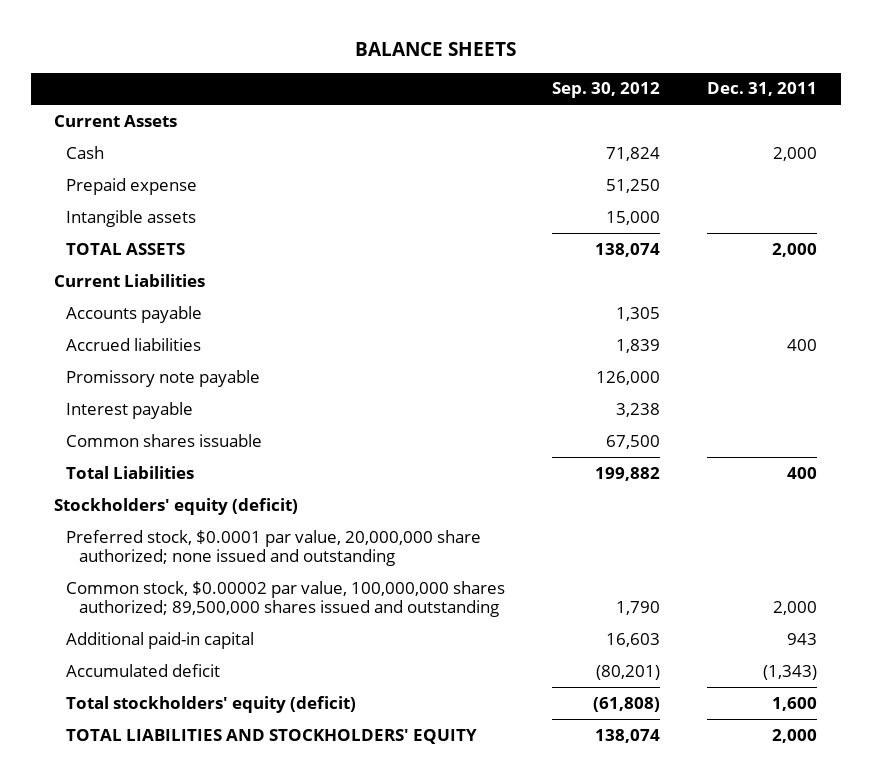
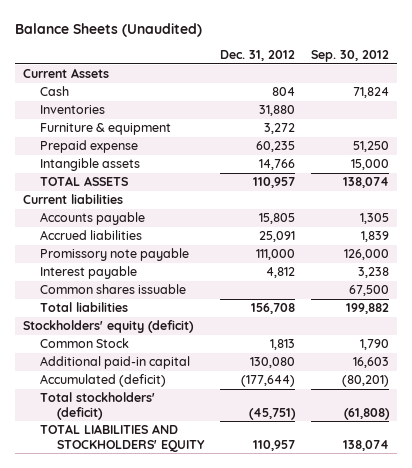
- BALANCE SHEETS
+ Balance Sheets (Unaudited)
- | Sep. 30, 2012 | Dec. 31, 2011
+ | Dec. 31, 2012 | Sep. 30, 2012
+ Inventories | 31,880 |
+ Furniture & equipment | 3,272 |
- Current Liabilities
+ Current liabilities
- Total Liabilities | 199,882 | 400
+ Total liabilities | 156,708 | 199,882
- Preferred stock, $0.0001 par value, 20,000,000 share authorized; none issued and outstanding
- Common stock, $0.00002 par value, 100,000,000 shares authorized; 89,500,000 shares issued and outstanding | 1,790 | 2,000
+ Common Stock | 1,813 | 1,790
- Accumulated deficit | (80,201) | (1,343)
- Total stockholders' equity (deficit) | (61,808) | 1,600
+ Accumulated (deficit) | (177,644) | (80,201)
+ Total stockholders' (deficit) | (45,751) | (61,808)

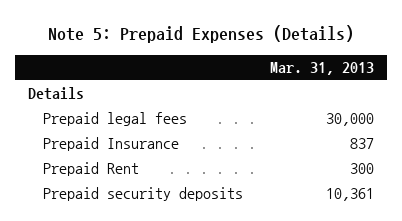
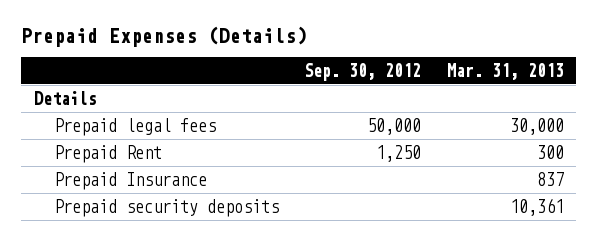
- Note 5: Prepaid Expenses (Details)
+ Prepaid Expenses (Details)
- | Mar. 31, 2013
+ | Sep. 30, 2012 | Mar. 31, 2013
moved down: Prepaid Insurance | | 837

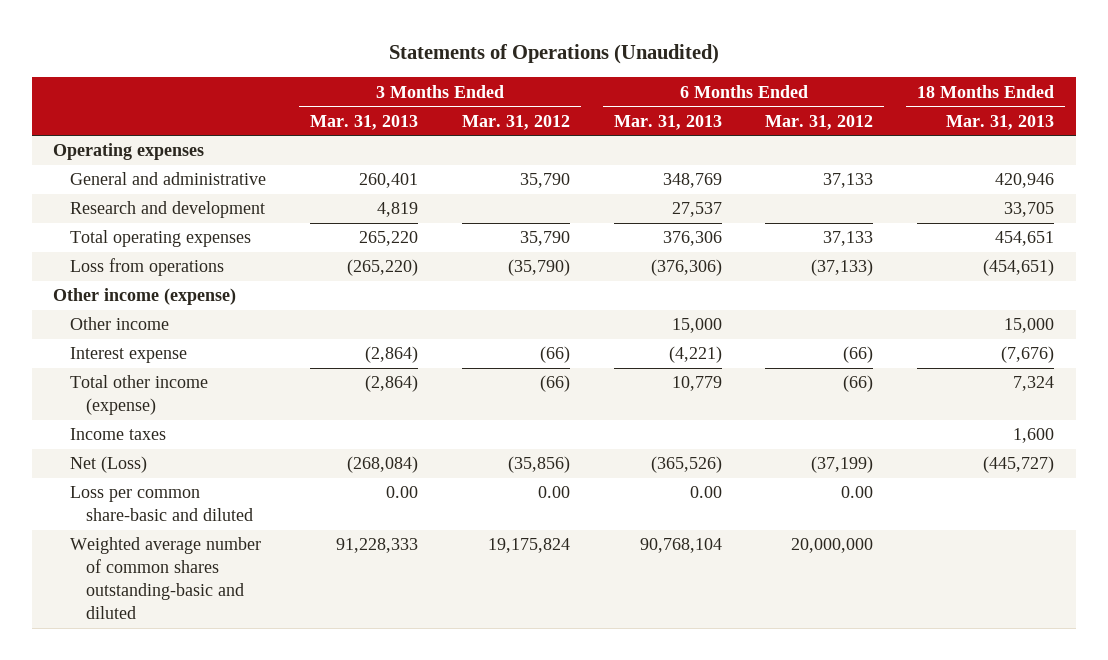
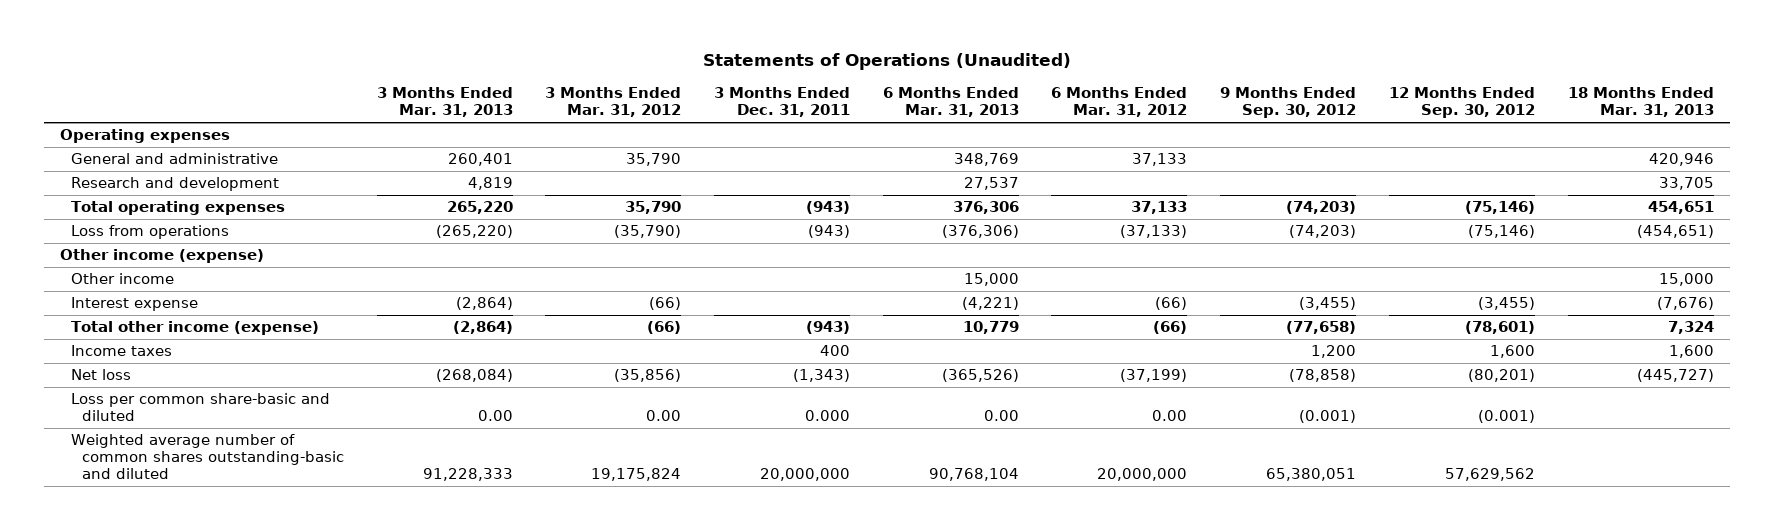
- | 3 Months Ended Mar. 31, 2013 | 3 Months Ended Mar. 31, 2012 | 6 Months Ended Mar. 31, 2013 | 6 Months Ended Mar. 31, 2012 | 18 Months Ended Mar. 31, 2013
+ | 3 Months Ended Mar. 31, 2013 | 3 Months Ended Mar. 31, 2012 | 3 Months Ended Dec. 31, 2011 | 6 Months Ended Mar. 31, 2013 | 6 Months Ended Mar. 31, 2012 | 9 Months Ended Sep. 30, 2012 | 12 Months Ended Sep. 30, 2012 | 18 Months Ended Mar. 31, 2013
- Net (Loss) | (268,084) | (35,856) | (365,526) | (37,199) | (445,727)
+ Net loss | (268,084) | (35,856) | (1,343) | (365,526) | (37,199) | (78,858) | (80,201) | (445,727)

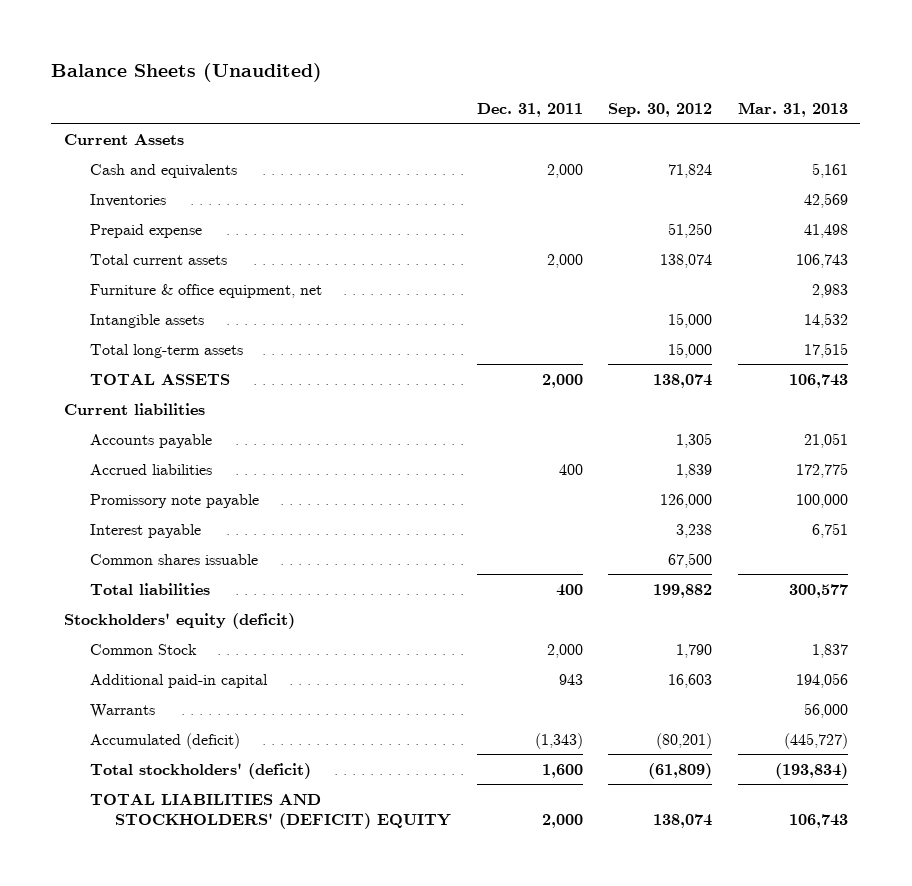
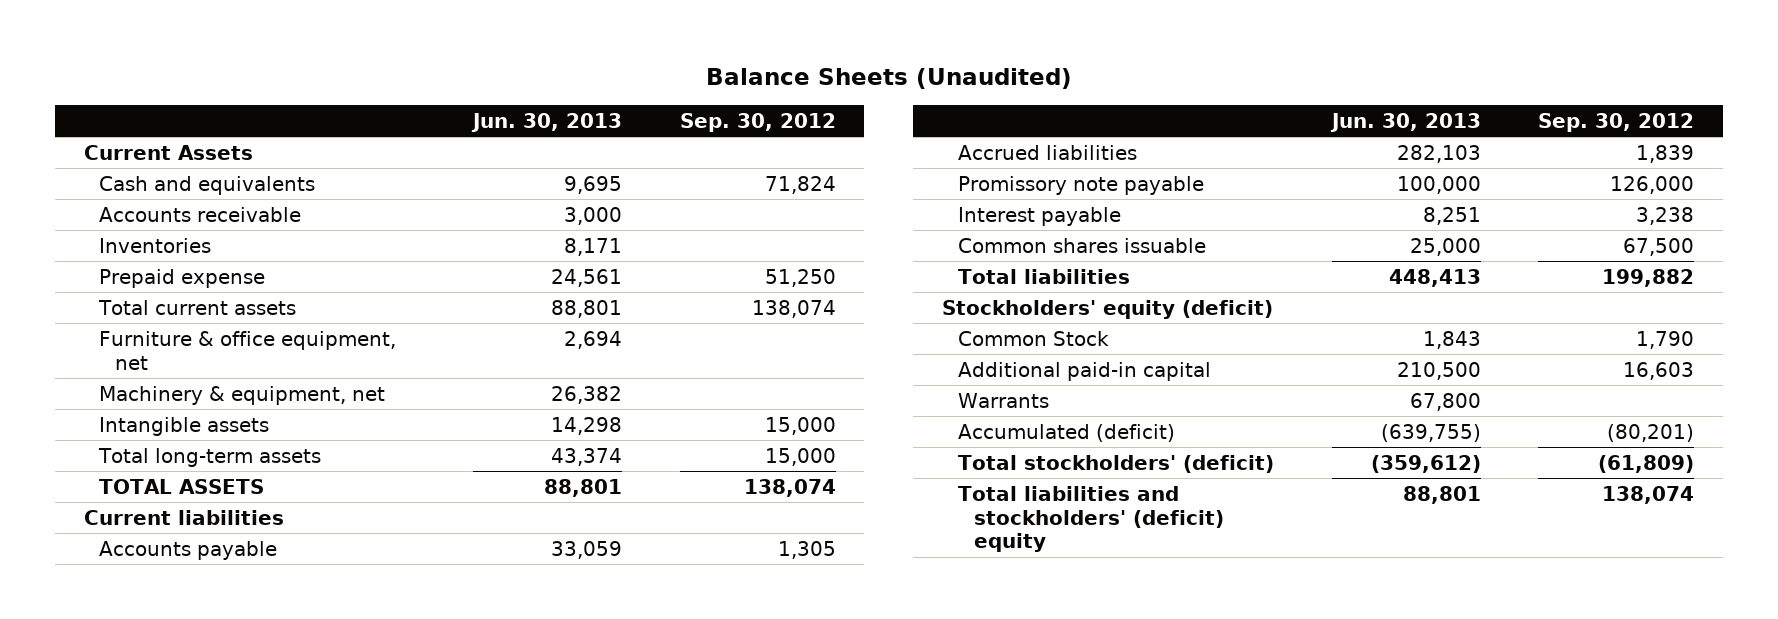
- | Dec. 31, 2011 | Sep. 30, 2012 | Mar. 31, 2013
+ | Jun. 30, 2013 | Sep. 30, 2012
+ Accounts receivable | 3,000 |
+ Machinery & equipment, net | 26,382 |
- TOTAL LIABILITIES AND STOCKHOLDERS' (DEFICIT) EQUITY | 2,000 | 138,074 | 106,743
+ Total liabilities and stockholders' (deficit) equity | 88,801 | 138,074

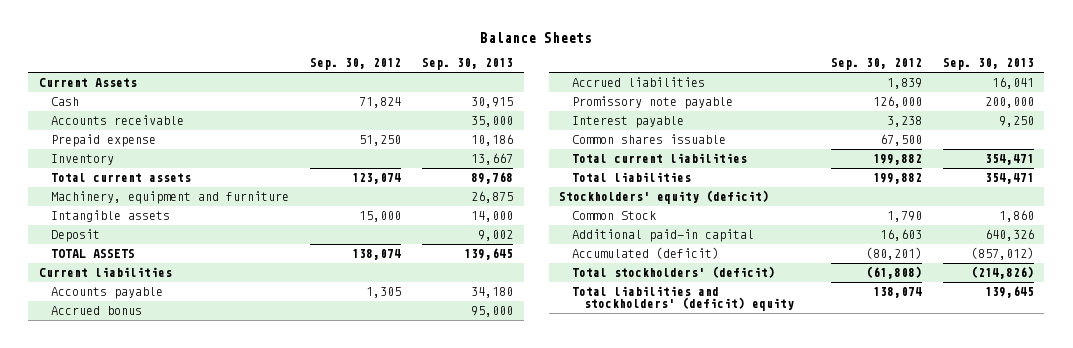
- Balance Sheets (Unaudited)
+ Balance Sheets
- | Jun. 30, 2013 | Sep. 30, 2012
+ | Sep. 30, 2012 | Sep. 30, 2013
- Cash and equivalents | 9,695 | 71,824
+ Cash | 71,824 | 30,915
- Inventories | 8,171 |
- Total current assets | 88,801 | 138,074
- Furniture & office equipment, net | 2,694 |
- Machinery & equipment, net | 26,382 |
+ Inventory | | 13,667
+ Total current assets | 123,074 | 89,768
+ Machinery, equipment and furniture | | 26,875
- Total long-term assets | 43,374 | 15,000
+ Deposit | | 9,002
+ Accrued bonus | | 95,000
+ Total current liabilities | 199,882 | 354,471
- Warrants | 67,800 |
- Total stockholders' (deficit) | (359,612) | (61,809)
+ Total stockholders' (deficit) | (61,808) | (214,826)

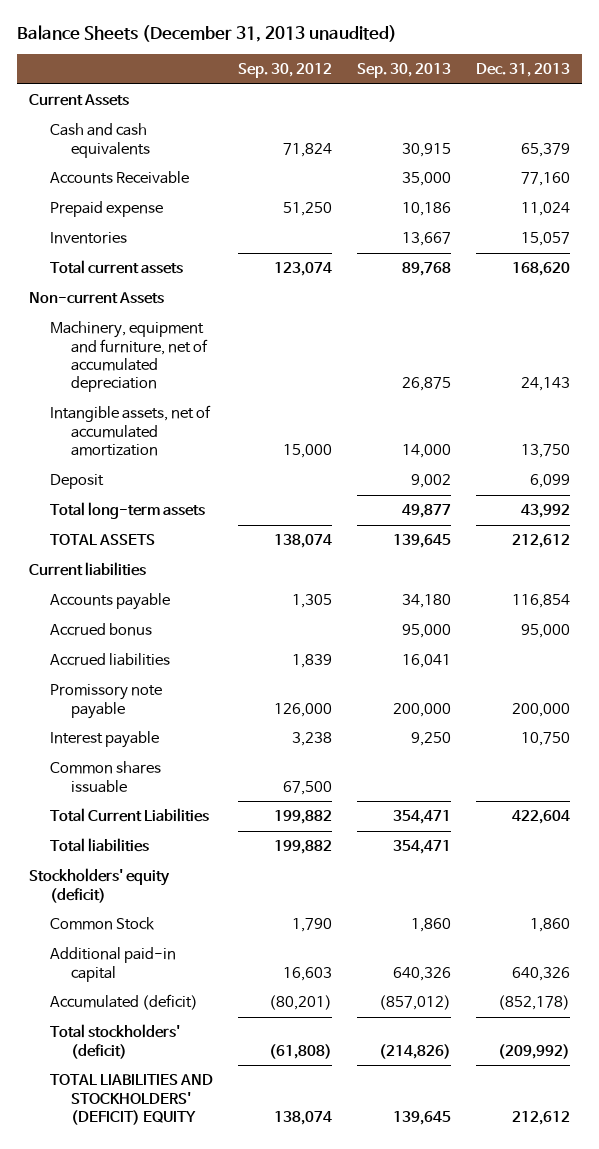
- Balance Sheets
+ Balance Sheets (December 31, 2013 unaudited)
- | Sep. 30, 2012 | Sep. 30, 2013
+ | Sep. 30, 2012 | Sep. 30, 2013 | Dec. 31, 2013
- Cash | 71,824 | 30,915
- Accounts receivable | | 35,000
+ Cash and cash equivalents | 71,824 | 30,915 | 65,379
+ Accounts Receivable | | 35,000 | 77,160
- Inventory | | 13,667
+ Inventories | | 13,667 | 15,057
- Machinery, equipment and furniture | | 26,875
- Intangible assets | 15,000 | 14,000
+ Non-current Assets
+ Machinery, equipment and furniture, net of accumulated depreciation | | 26,875 | 24,143
+ Intangible assets, net of accumulated amortization | 15,000 | 14,000 | 13,750
+ Total long-term assets | | 49,877 | 43,992
- Total current liabilities | 199,882 | 354,471
+ Total Current Liabilities | 199,882 | 354,471 | 422,604
- Total liabilities and stockholders' (deficit) equity | 138,074 | 139,645
+ TOTAL LIABILITIES AND STOCKHOLDERS' (DEFICIT) EQUITY | 138,074 | 139,645 | 212,612

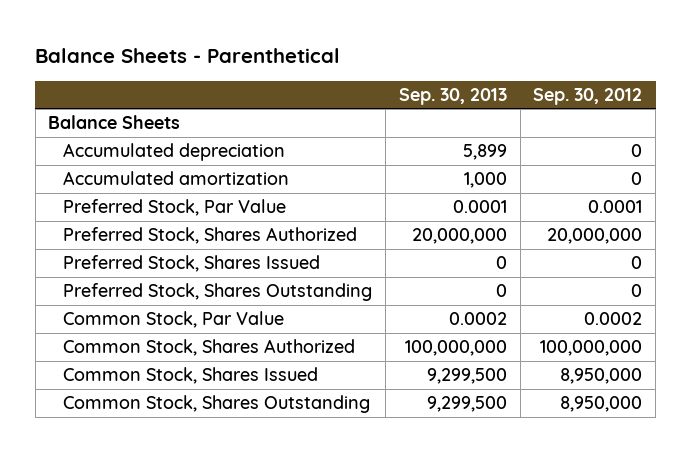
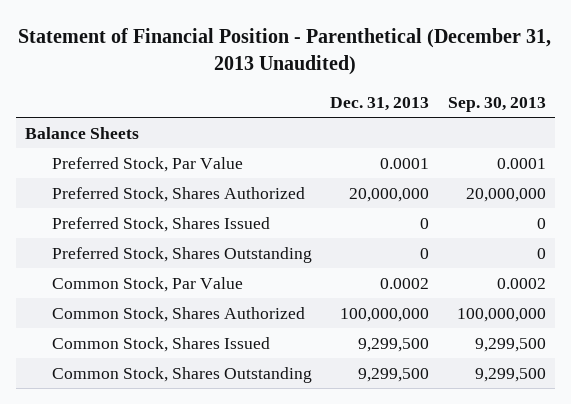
- Balance Sheets - Parenthetical
+ Statement of Financial Position - Parenthetical (December 31, 2013 Unaudited)
- | Sep. 30, 2013 | Sep. 30, 2012
+ | Dec. 31, 2013 | Sep. 30, 2013
- Accumulated depreciation | 5,899 | 0
- Accumulated amortization | 1,000 | 0

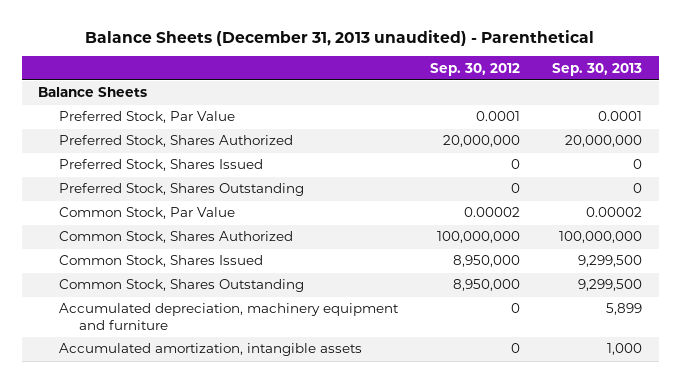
- Statement of Financial Position - Parenthetical (December 31, 2013 Unaudited)
+ Balance Sheets (December 31, 2013 unaudited) - Parenthetical
- | Dec. 31, 2013 | Sep. 30, 2013
+ | Sep. 30, 2012 | Sep. 30, 2013
- Common Stock, Par Value | 0.0002 | 0.0002
+ Common Stock, Par Value | 0.00002 | 0.00002
+ Accumulated depreciation, machinery equipment and furniture | 0 | 5,899
+ Accumulated amortization, intangible assets | 0 | 1,000

